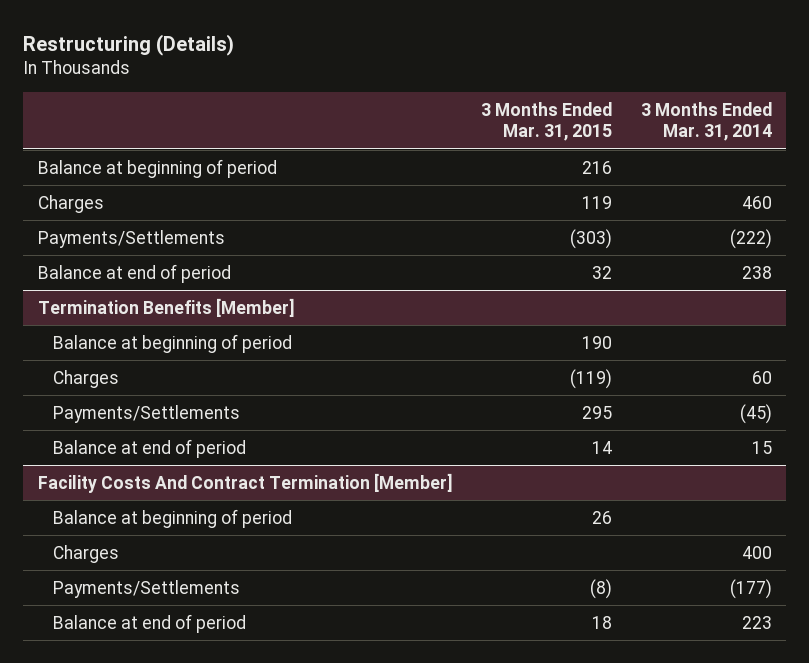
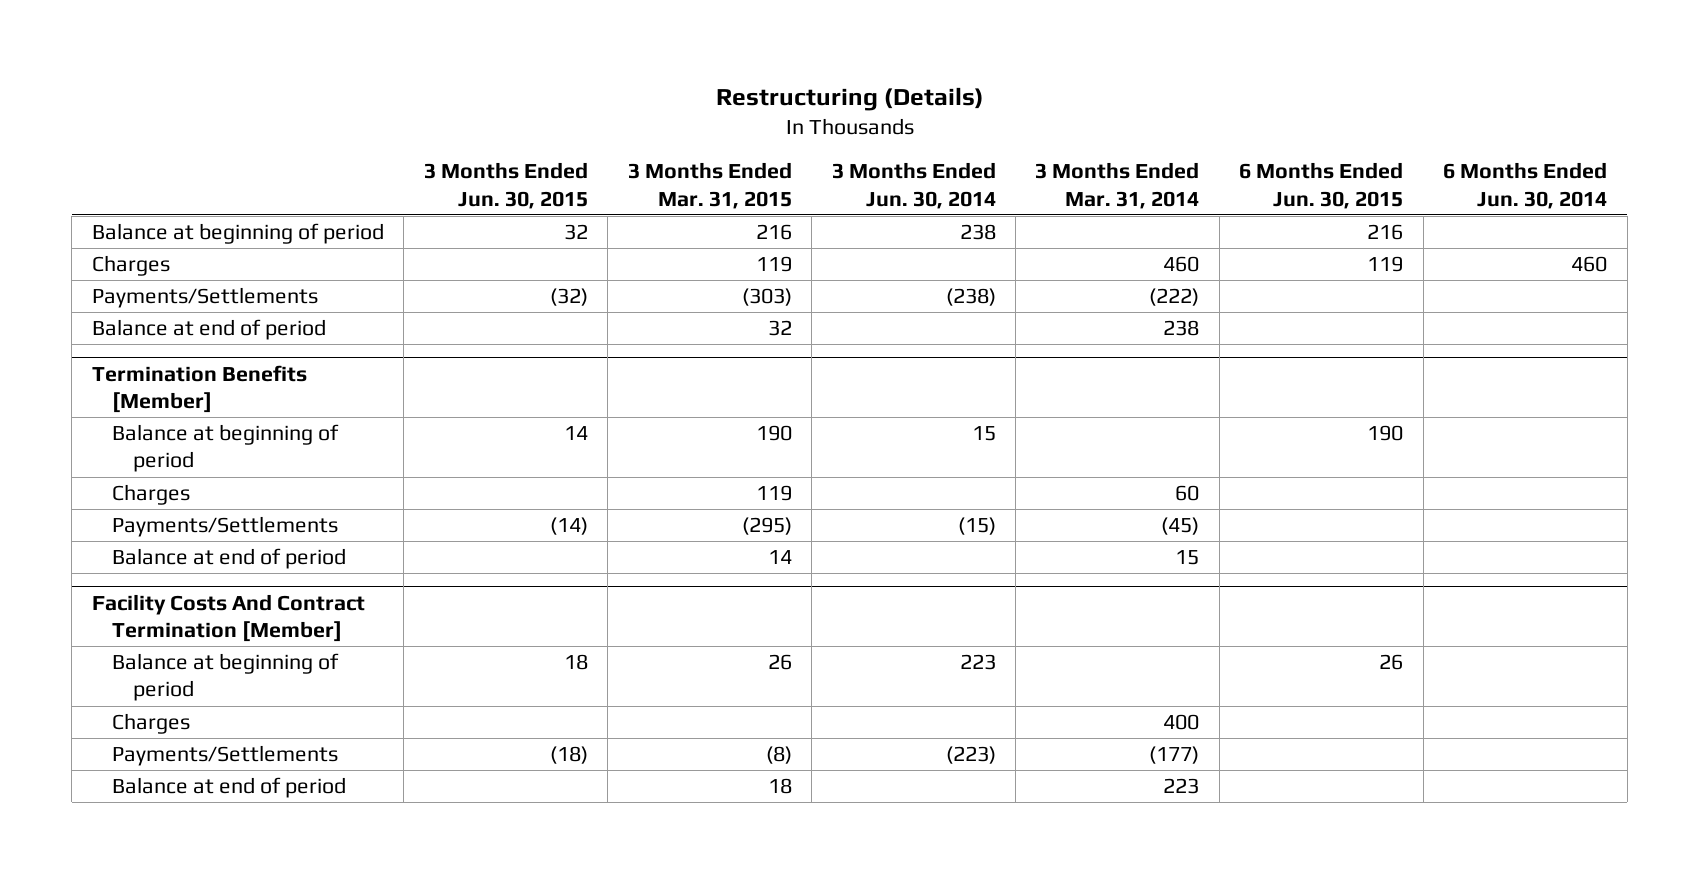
- | 3 Months Ended Mar. 31, 2015 | 3 Months Ended Mar. 31, 2014
+ | 3 Months Ended Jun. 30, 2015 | 3 Months Ended Mar. 31, 2015 | 3 Months Ended Jun. 30, 2014 | 3 Months Ended Mar. 31, 2014 | 6 Months Ended Jun. 30, 2015 | 6 Months Ended Jun. 30, 2014
@ Termination Benefits [Member]
- Charges | (119) | 60
- Payments/Settlements | 295 | (45)
+ Charges | | 119 | | 60 | |
+ Payments/Settlements | (14) | (295) | (15) | (45) | |

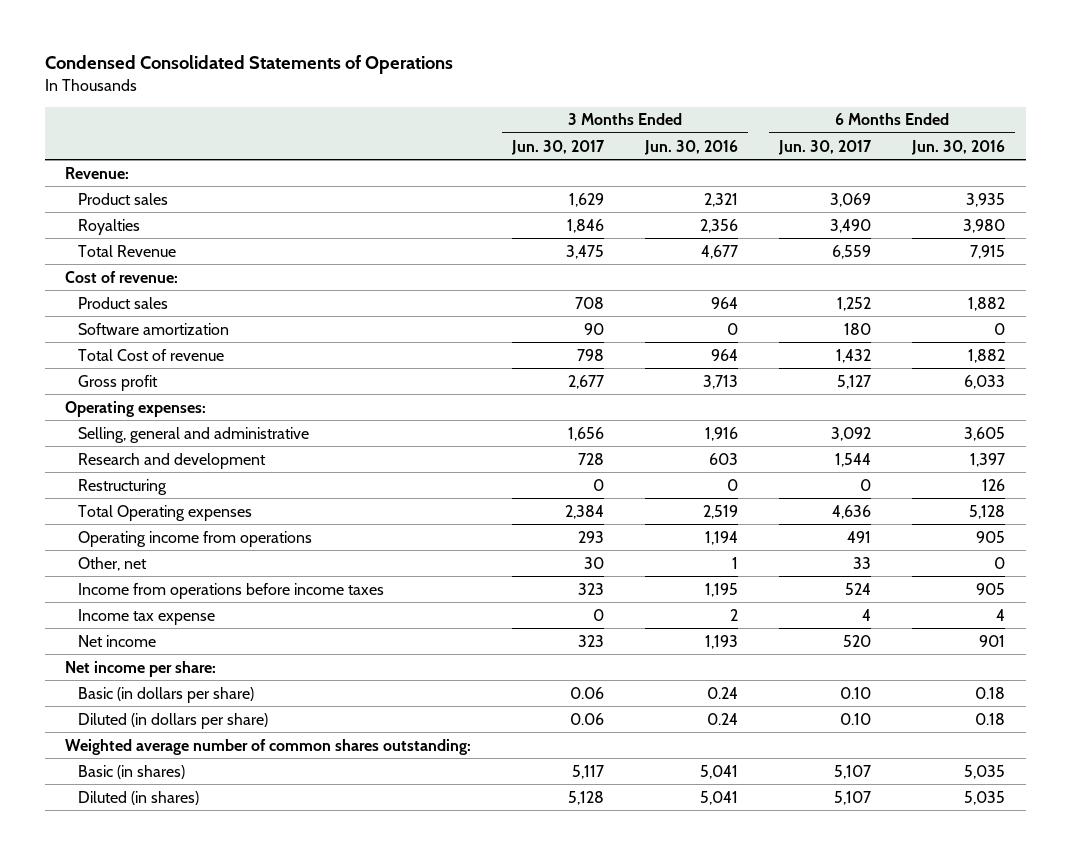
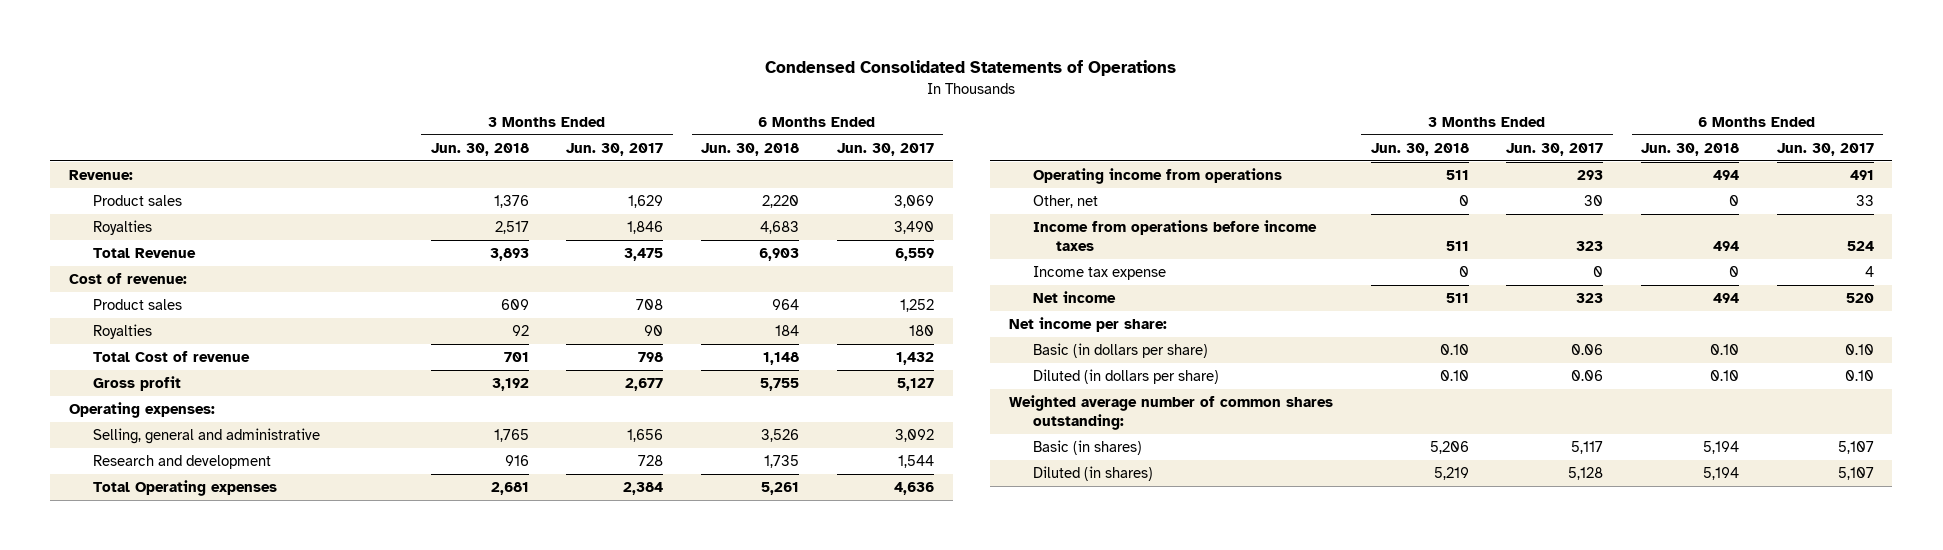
- | 3 Months Ended Jun. 30, 2017 | 3 Months Ended Jun. 30, 2016 | 6 Months Ended Jun. 30, 2017 | 6 Months Ended Jun. 30, 2016
+ | 3 Months Ended Jun. 30, 2018 | 3 Months Ended Jun. 30, 2017 | 6 Months Ended Jun. 30, 2018 | 6 Months Ended Jun. 30, 2017
- Software amortization | 90 | 0 | 180 | 0
+ Royalties | 92 | 90 | 184 | 180
- Restructuring | 0 | 0 | 0 | 126

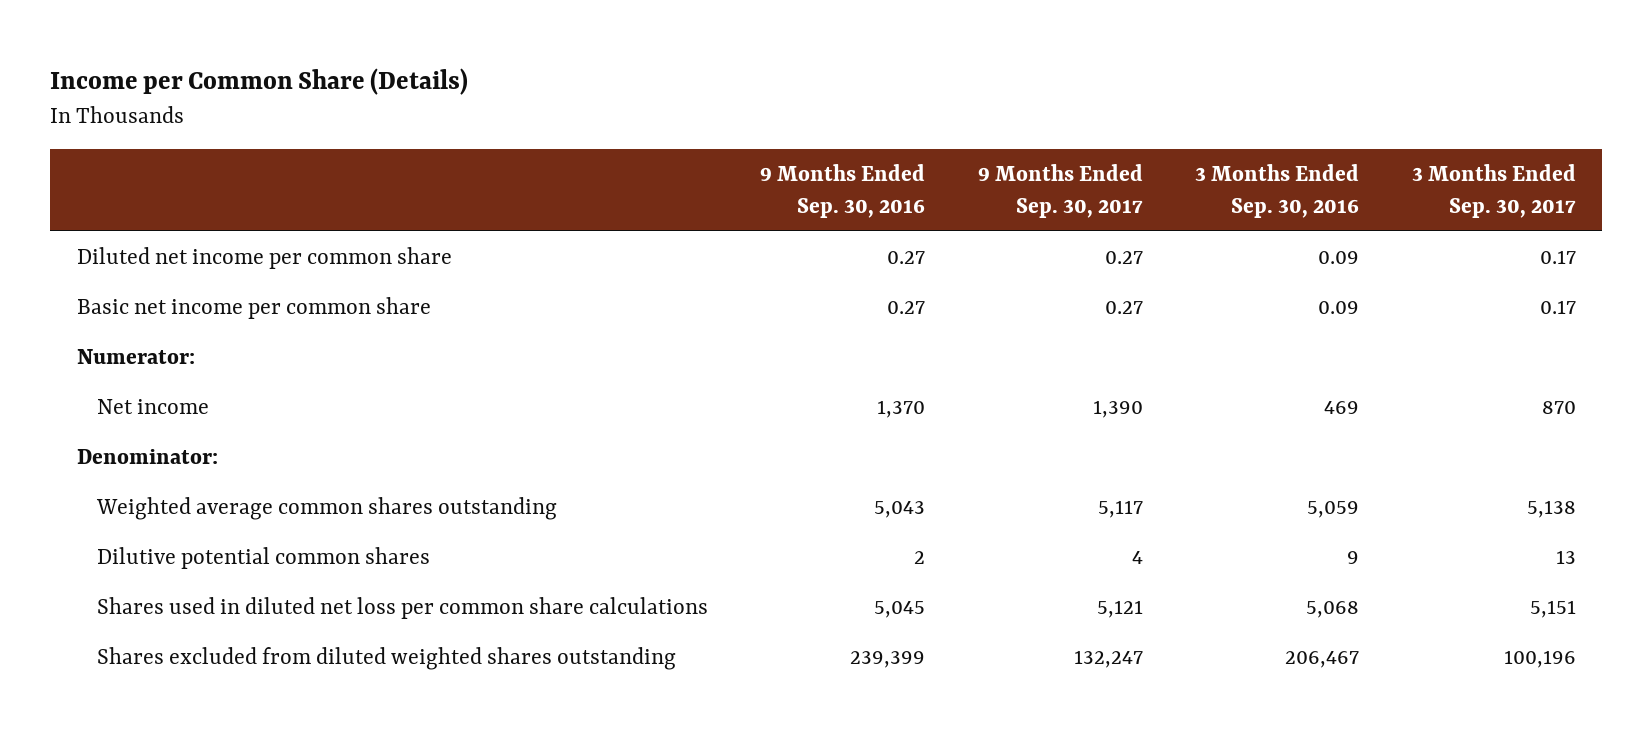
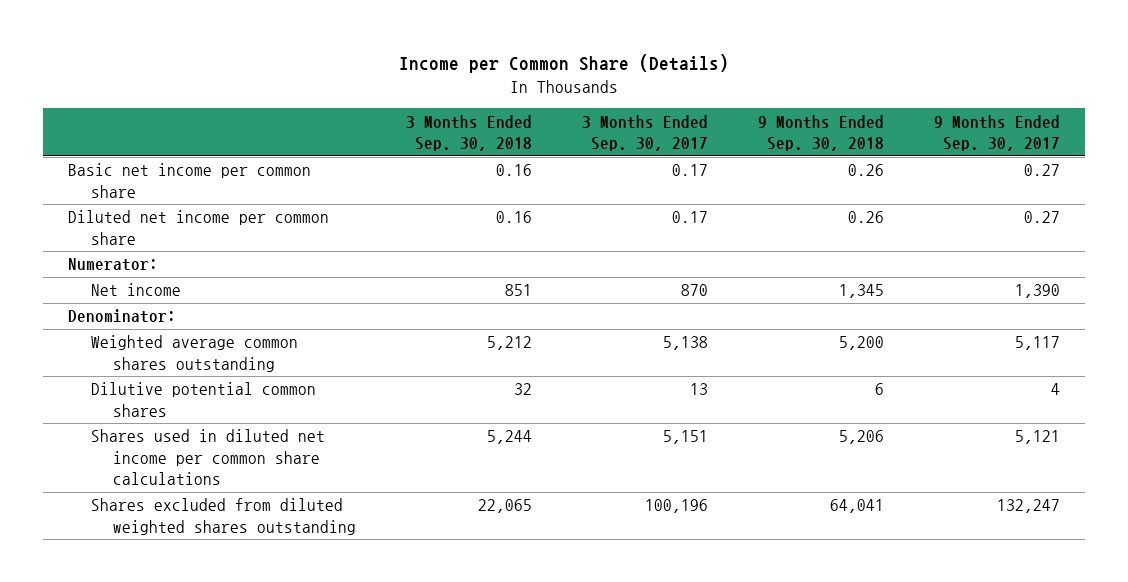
- | 9 Months Ended Sep. 30, 2016 | 9 Months Ended Sep. 30, 2017 | 3 Months Ended Sep. 30, 2016 | 3 Months Ended Sep. 30, 2017
+ | 3 Months Ended Sep. 30, 2018 | 3 Months Ended Sep. 30, 2017 | 9 Months Ended Sep. 30, 2018 | 9 Months Ended Sep. 30, 2017
moved down: Diluted net income per common share | 0.16 | 0.17 | 0.26 | 0.27
- Shares used in diluted net loss per common share calculations | 5,045 | 5,121 | 5,068 | 5,151
+ Shares used in diluted net income per common share calculations | 5,244 | 5,151 | 5,206 | 5,121

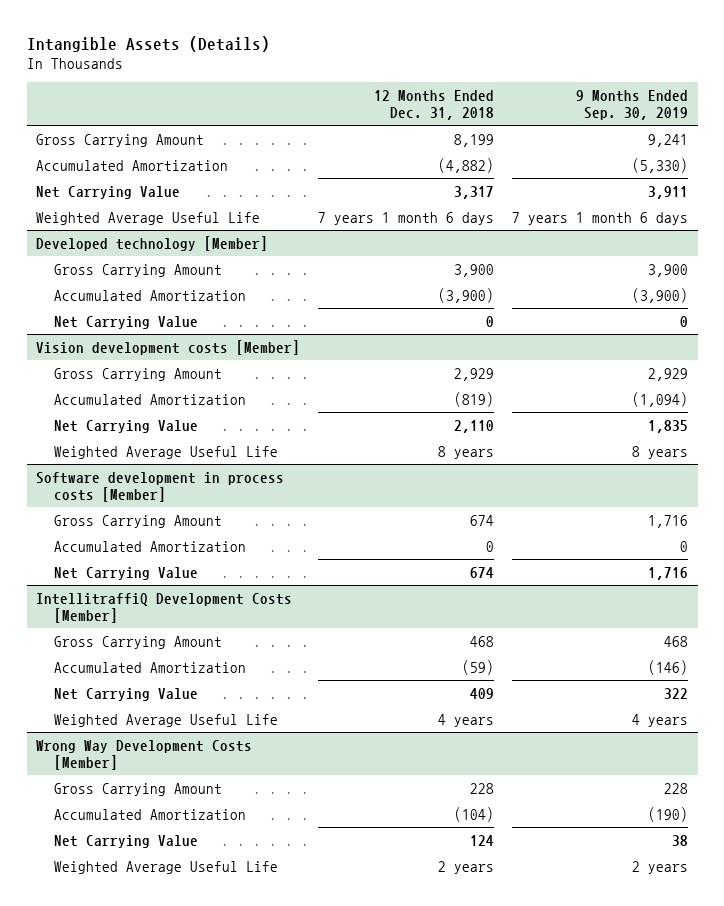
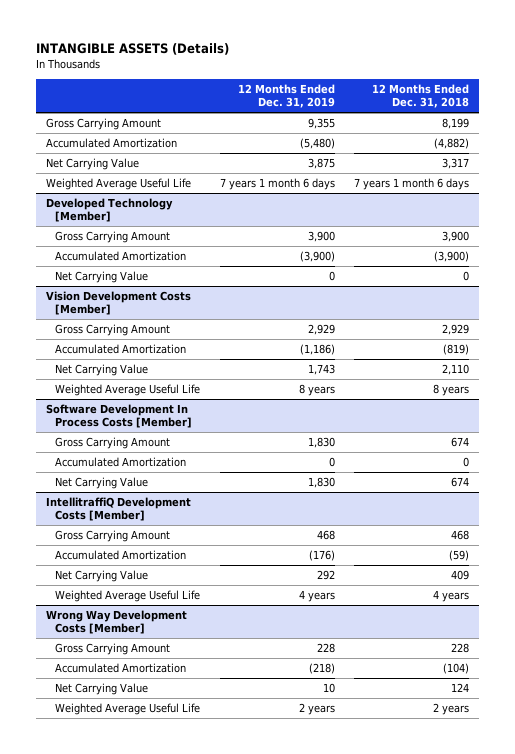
- Intangible Assets (Details)
+ INTANGIBLE ASSETS (Details)
- | 12 Months Ended Dec. 31, 2018 | 9 Months Ended Sep. 30, 2019
+ | 12 Months Ended Dec. 31, 2019 | 12 Months Ended Dec. 31, 2018
- Developed technology [Member]
+ Developed Technology [Member]
- Vision development costs [Member]
+ Vision Development Costs [Member]
- Software development in process costs [Member]
+ Software Development In Process Costs [Member]

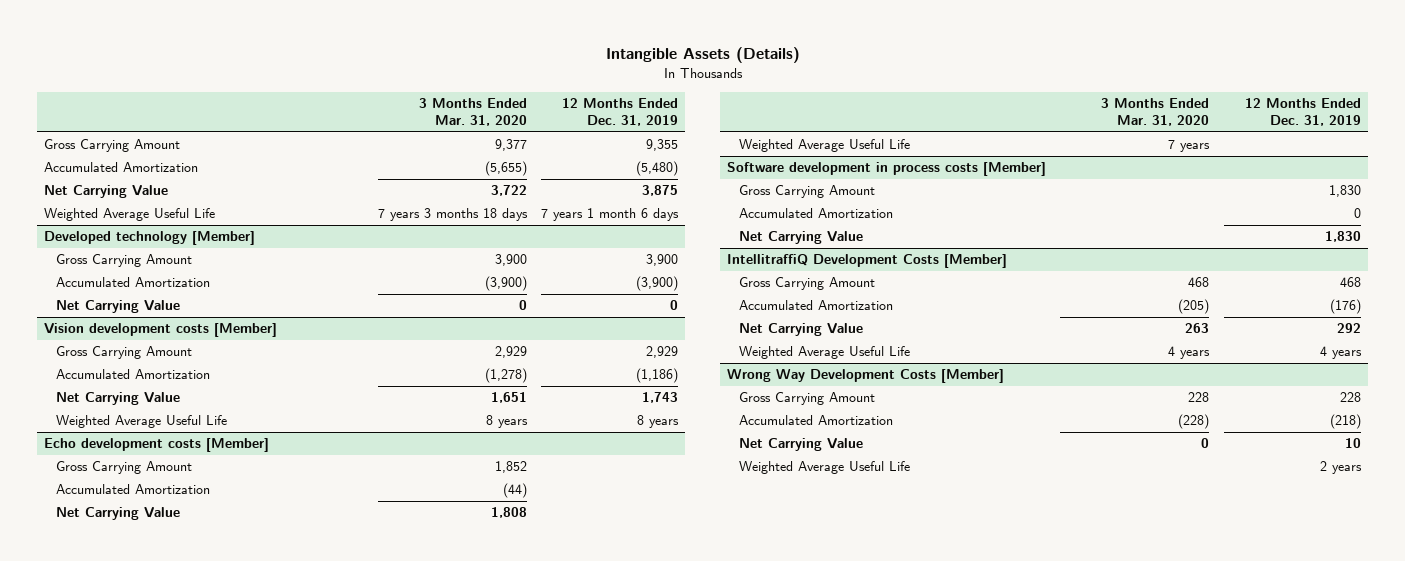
- INTANGIBLE ASSETS (Details)
+ Intangible Assets (Details)
- | 12 Months Ended Dec. 31, 2019 | 12 Months Ended Dec. 31, 2018
+ | 3 Months Ended Mar. 31, 2020 | 12 Months Ended Dec. 31, 2019
- Developed Technology [Member]
+ Developed technology [Member]
- Vision Development Costs [Member]
+ Vision development costs [Member]
- Software Development In Process Costs [Member]
+ Echo development costs [Member]
+ Gross Carrying Amount | 1,852 |
+ Accumulated Amortization | (44) |
+ Net Carrying Value | 1,808 |
+ Weighted Average Useful Life | 7 years |
+ Software development in process costs [Member]

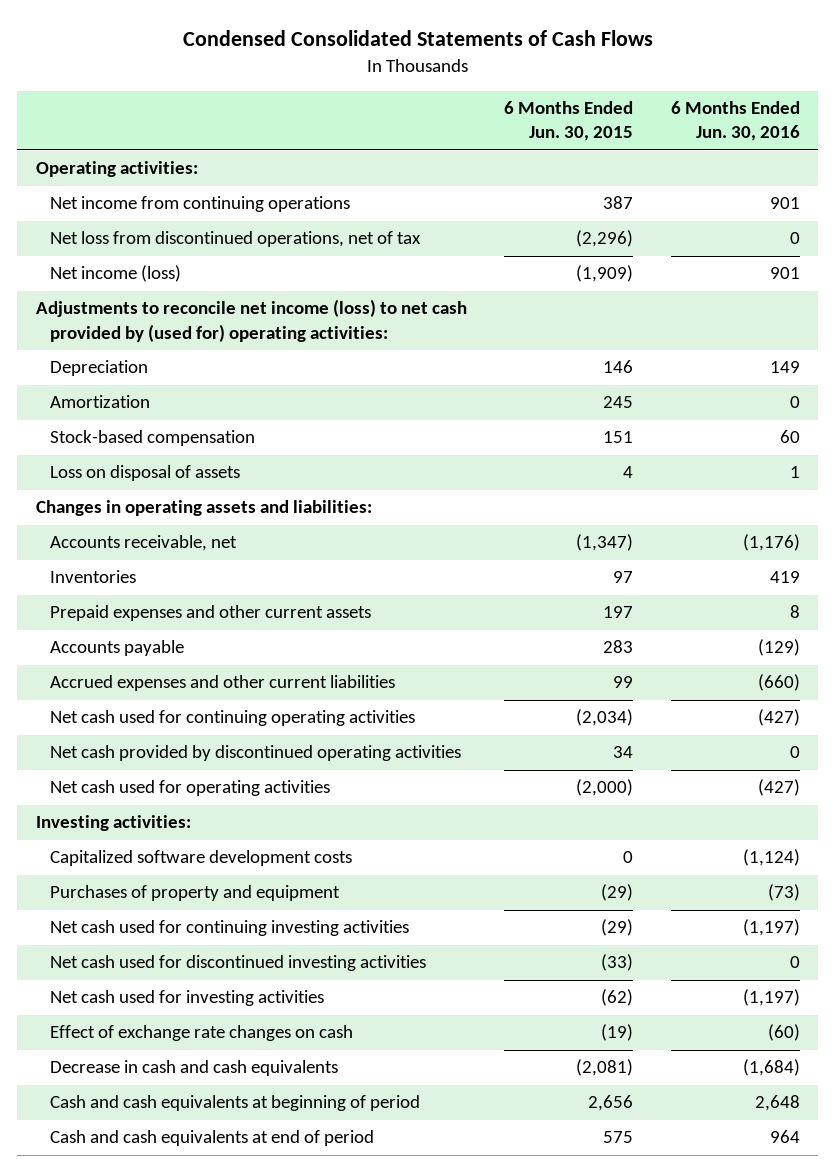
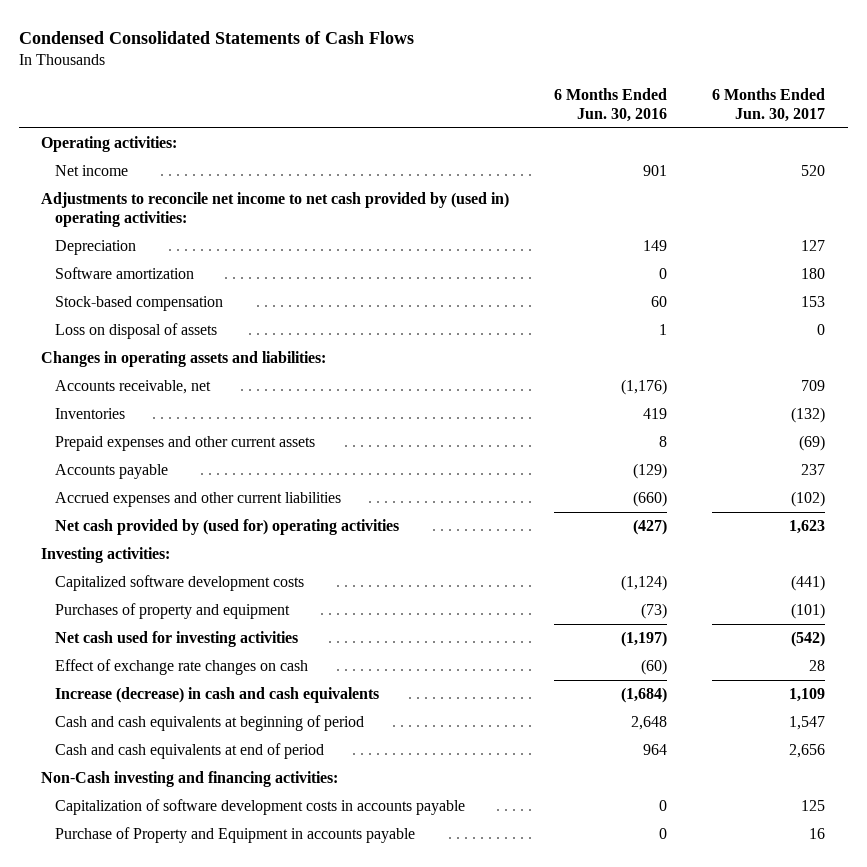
- | 6 Months Ended Jun. 30, 2015 | 6 Months Ended Jun. 30, 2016
+ | 6 Months Ended Jun. 30, 2016 | 6 Months Ended Jun. 30, 2017
- Net income from continuing operations | 387 | 901
- Net loss from discontinued operations, net of tax | (2,296) | 0
- Net income (loss) | (1,909) | 901
- Adjustments to reconcile net income (loss) to net cash provided by (used for) operating activities:
+ Net income | 901 | 520
+ Adjustments to reconcile net income to net cash provided by (used in) operating activities:
- Amortization | 245 | 0
+ Software amortization | 0 | 180
- Net cash used for continuing operating activities | (2,034) | (427)
- Net cash provided by discontinued operating activities | 34 | 0
- Net cash used for operating activities | (2,000) | (427)
+ Net cash provided by (used for) operating activities | (427) | 1,623
- Net cash used for continuing investing activities | (29) | (1,197)
- Net cash used for discontinued investing activities | (33) | 0
- Decrease in cash and cash equivalents | (2,081) | (1,684)
+ Increase (decrease) in cash and cash equivalents | (1,684) | 1,109
+ Non-Cash investing and financing activities:
+ Capitalization of software development costs in accounts payable | 0 | 125
+ Purchase of Property and Equipment in accounts payable | 0 | 16

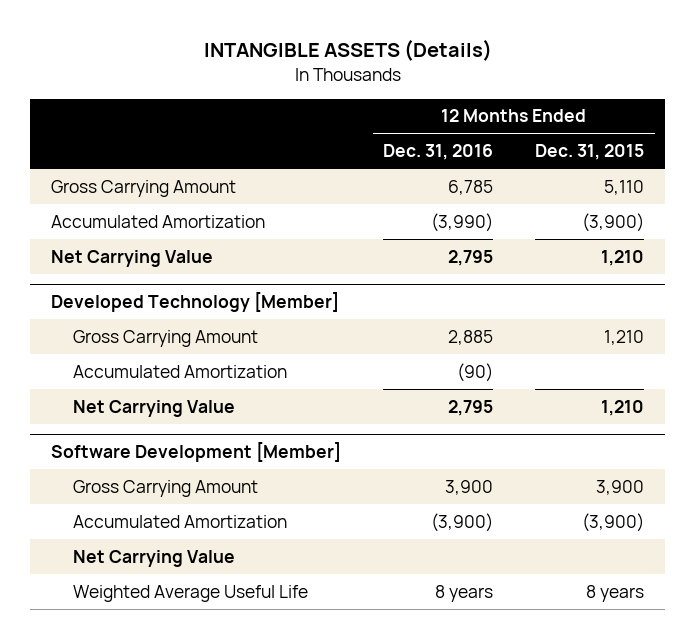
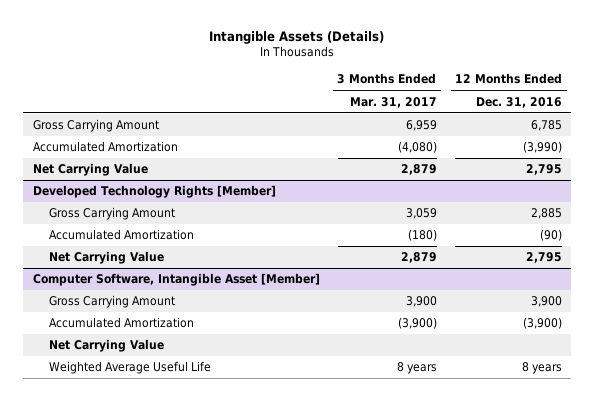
- INTANGIBLE ASSETS (Details)
+ Intangible Assets (Details)
- | 12 Months Ended Dec. 31, 2016 | 12 Months Ended Dec. 31, 2015
+ | 3 Months Ended Mar. 31, 2017 | 12 Months Ended Dec. 31, 2016
- Developed Technology [Member]
+ Developed Technology Rights [Member]
- Software Development [Member]
+ Computer Software, Intangible Asset [Member]

